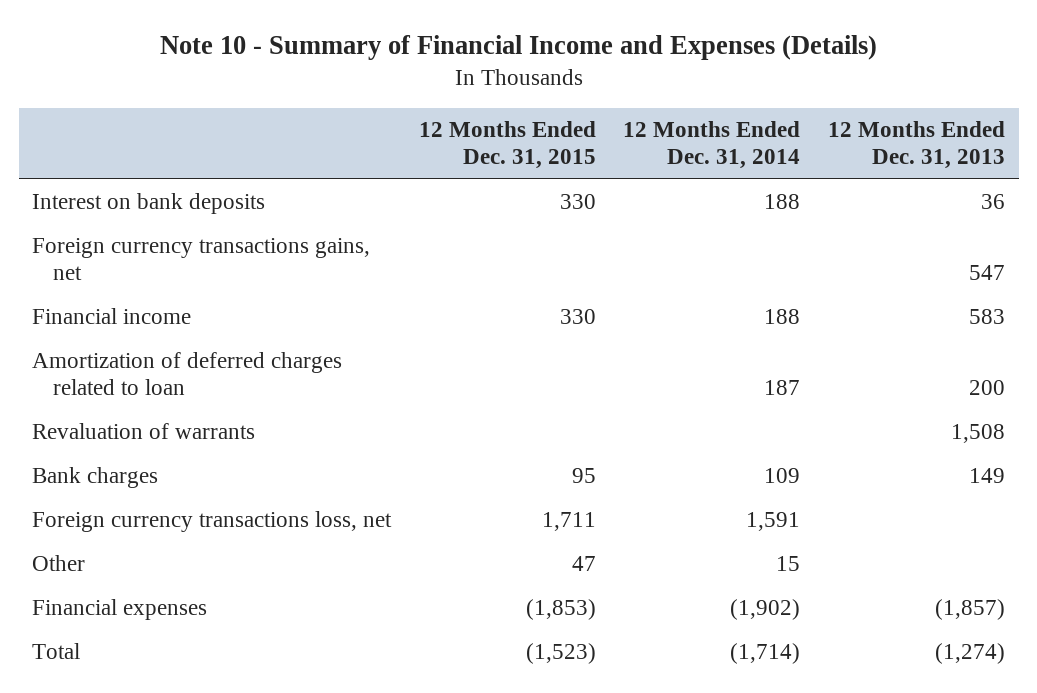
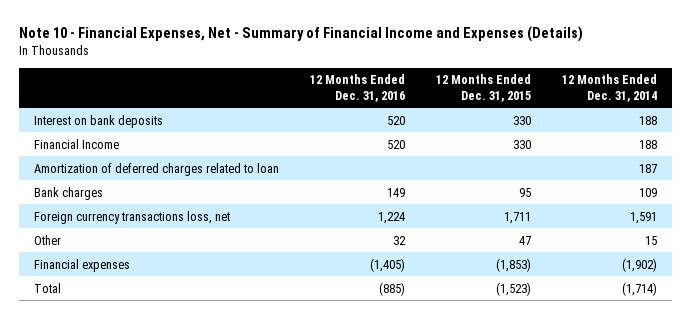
- Note 10 - Summary of Financial Income and Expenses (Details)
+ Note 10 - Financial Expenses, Net - Summary of Financial Income and Expenses (Details)
- | 12 Months Ended Dec. 31, 2015 | 12 Months Ended Dec. 31, 2014 | 12 Months Ended Dec. 31, 2013
+ | 12 Months Ended Dec. 31, 2016 | 12 Months Ended Dec. 31, 2015 | 12 Months Ended Dec. 31, 2014
- Foreign currency transactions gains, net | | | 547
- Financial income | 330 | 188 | 583
+ Financial Income | 520 | 330 | 188
- Revaluation of warrants | | | 1,508

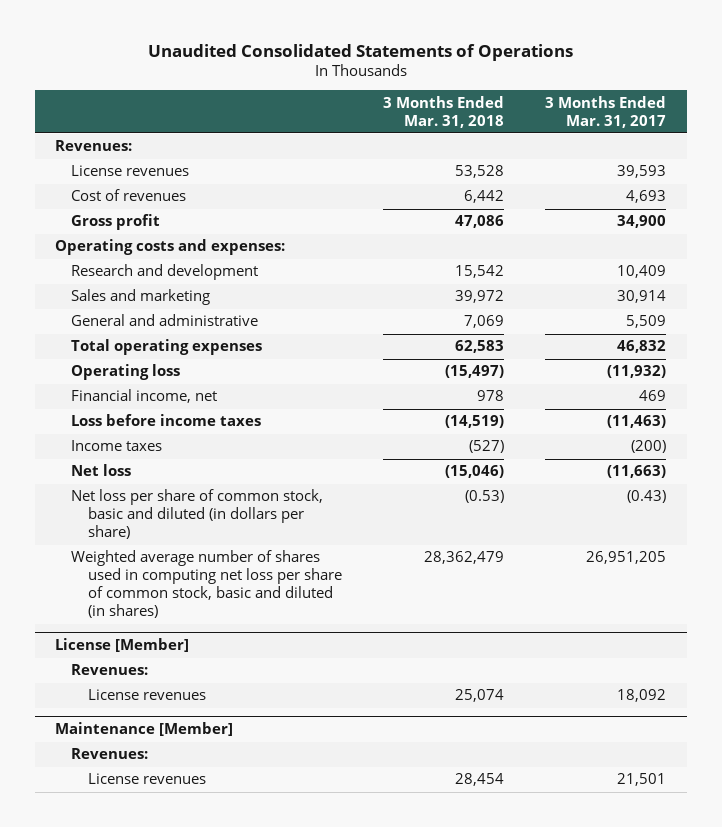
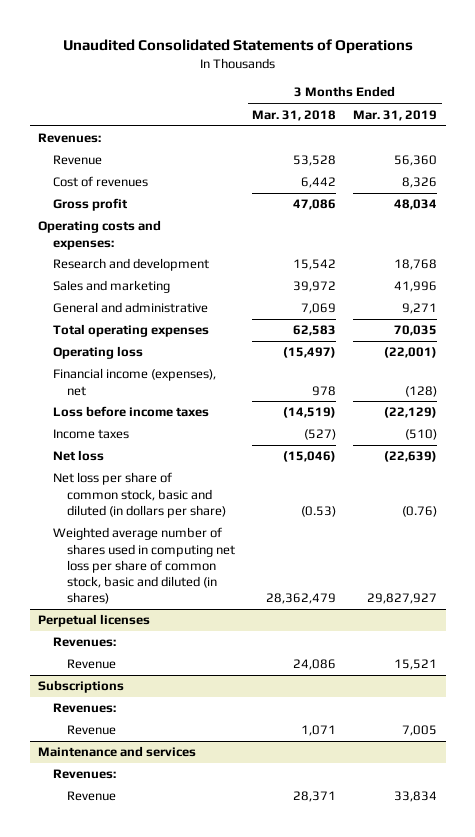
- | 3 Months Ended Mar. 31, 2018 | 3 Months Ended Mar. 31, 2017
+ | 3 Months Ended Mar. 31, 2018 | 3 Months Ended Mar. 31, 2019
- License revenues | 53,528 | 39,593
+ Revenue | 53,528 | 56,360
- Financial income, net | 978 | 469
+ Financial income (expenses), net | 978 | (128)
- License [Member]
+ Perpetual licenses
- License revenues | 25,074 | 18,092
- Maintenance [Member]
+ Revenue | 24,086 | 15,521
+ Subscriptions
- License revenues | 28,454 | 21,501
+ Revenue | 1,071 | 7,005
+ Maintenance and services
+ Revenues:
+ Revenue | 28,371 | 33,834

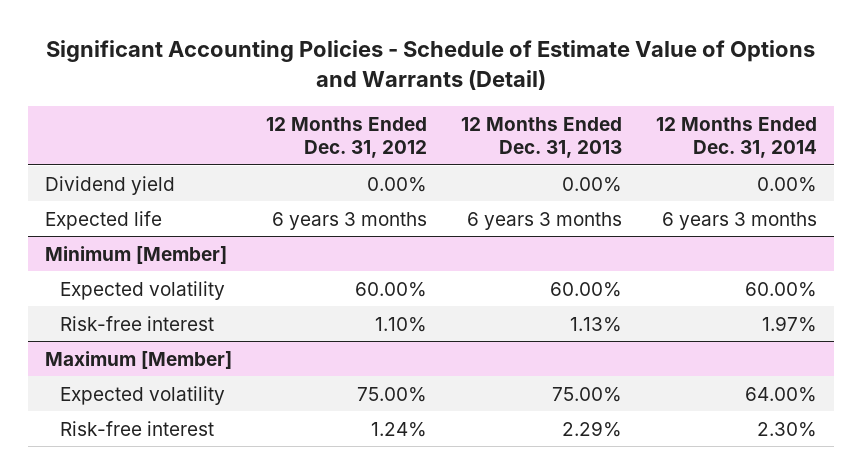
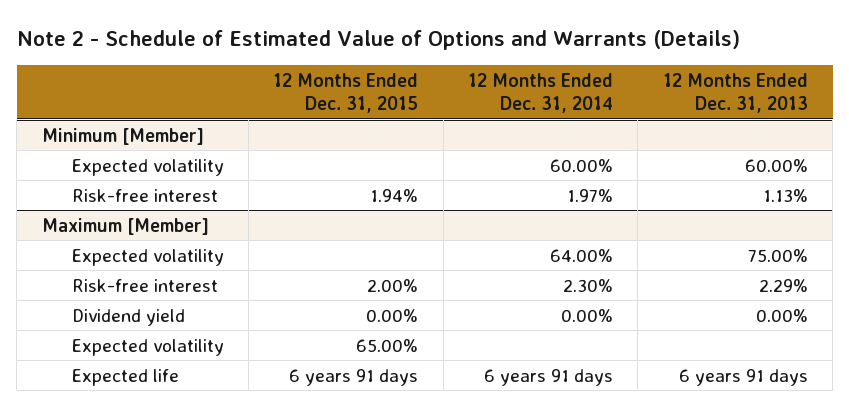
- Significant Accounting Policies - Schedule of Estimate Value of Options and Warrants (Detail)
+ Note 2 - Schedule of Estimated Value of Options and Warrants (Details)
- | 12 Months Ended Dec. 31, 2012 | 12 Months Ended Dec. 31, 2013 | 12 Months Ended Dec. 31, 2014
+ | 12 Months Ended Dec. 31, 2015 | 12 Months Ended Dec. 31, 2014 | 12 Months Ended Dec. 31, 2013
- Dividend yield | 0.00% | 0.00% | 0.00%
- Expected life | 6 years 3 months | 6 years 3 months | 6 years 3 months
@ Maximum [Member]
+ Dividend yield | 0.00% | 0.00% | 0.00%
+ Expected volatility | 65.00% | |
+ Expected life | 6 years 91 days | 6 years 91 days | 6 years 91 days

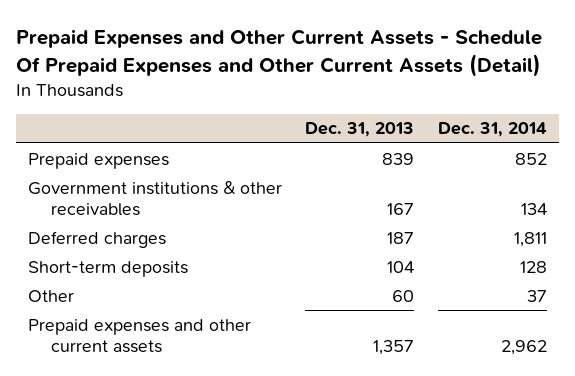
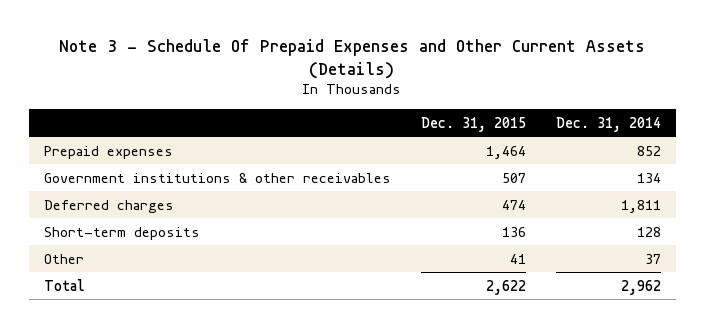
- Prepaid Expenses and Other Current Assets - Schedule Of Prepaid Expenses and Other Current Assets (Detail)
+ Note 3 - Schedule Of Prepaid Expenses and Other Current Assets (Details)
- | Dec. 31, 2013 | Dec. 31, 2014
+ | Dec. 31, 2015 | Dec. 31, 2014
- Prepaid expenses and other current assets | 1,357 | 2,962
+ Total | 2,622 | 2,962

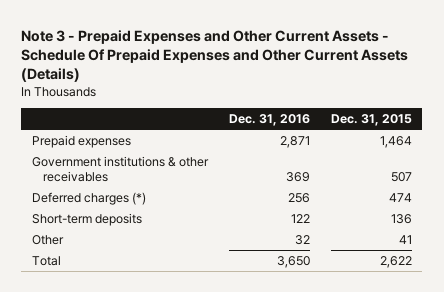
- Note 3 - Schedule Of Prepaid Expenses and Other Current Assets (Details)
+ Note 3 - Prepaid Expenses and Other Current Assets - Schedule Of Prepaid Expenses and Other Current Assets (Details)
- | Dec. 31, 2015 | Dec. 31, 2014
+ | Dec. 31, 2016 | Dec. 31, 2015
- Deferred charges | 474 | 1,811
+ Deferred charges (*) | 256 | 474

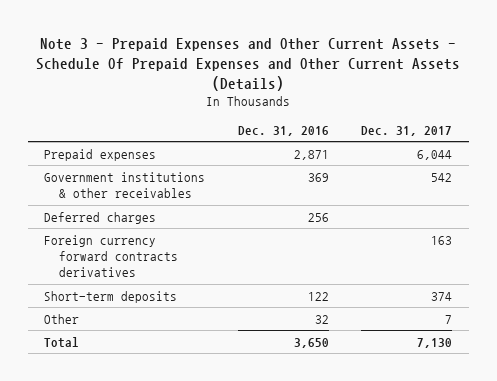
- | Dec. 31, 2016 | Dec. 31, 2015
+ | Dec. 31, 2016 | Dec. 31, 2017
- Deferred charges (*) | 256 | 474
+ Deferred charges | 256 |
+ Foreign currency forward contracts derivatives | | 163

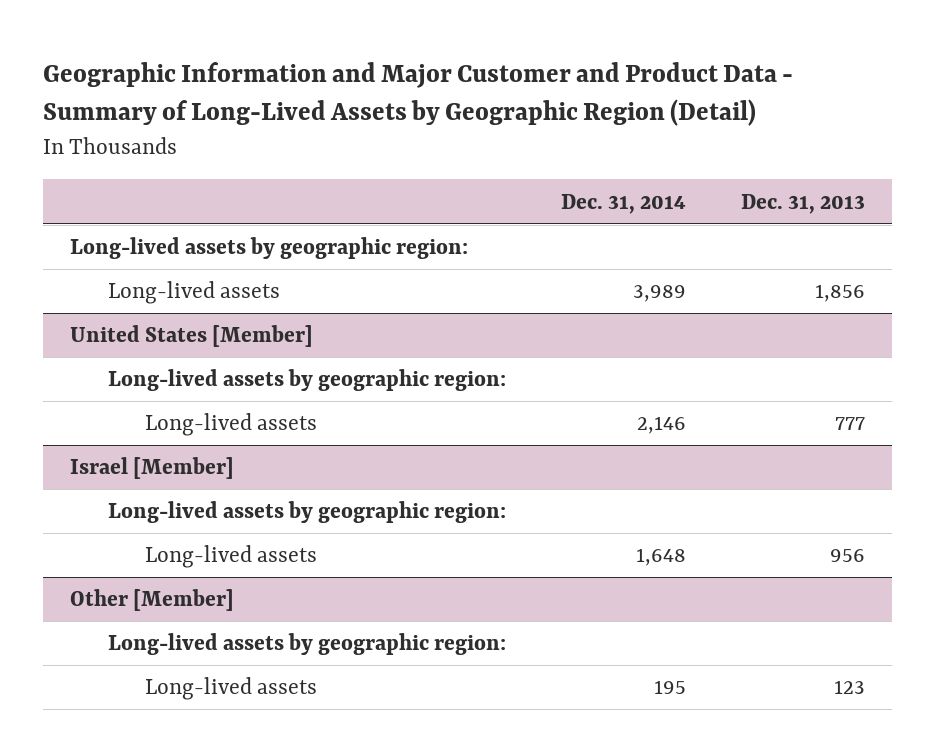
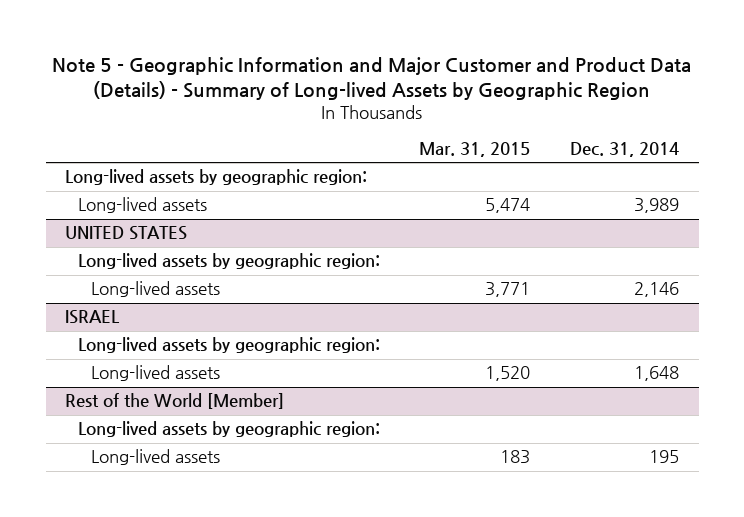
- Geographic Information and Major Customer and Product Data - Summary of Long-Lived Assets by Geographic Region (Detail)
+ Note 5 - Geographic Information and Major Customer and Product Data (Details) - Summary of Long-lived Assets by Geographic Region
- | Dec. 31, 2014 | Dec. 31, 2013
+ | Mar. 31, 2015 | Dec. 31, 2014
- United States [Member]
+ UNITED STATES
- Israel [Member]
+ ISRAEL
- Other [Member]
+ Rest of the World [Member]

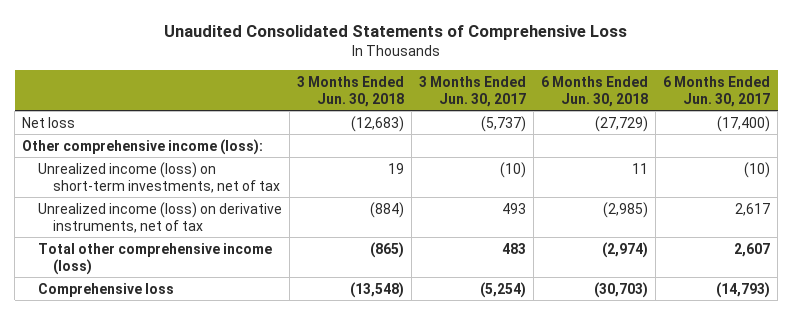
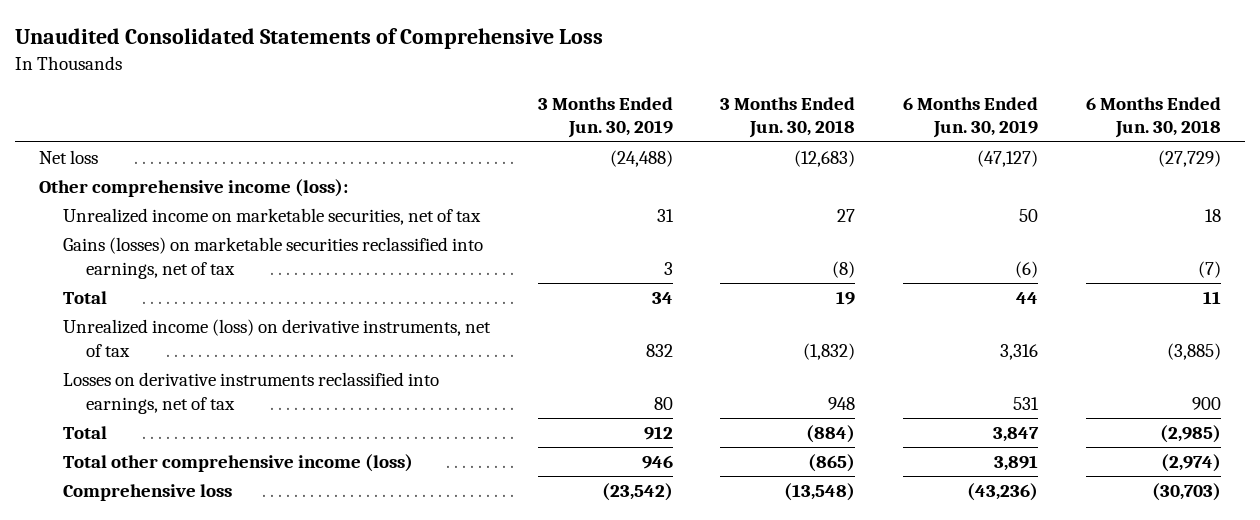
- | 3 Months Ended Jun. 30, 2018 | 3 Months Ended Jun. 30, 2017 | 6 Months Ended Jun. 30, 2018 | 6 Months Ended Jun. 30, 2017
+ | 3 Months Ended Jun. 30, 2019 | 3 Months Ended Jun. 30, 2018 | 6 Months Ended Jun. 30, 2019 | 6 Months Ended Jun. 30, 2018
- Unrealized income (loss) on short-term investments, net of tax | 19 | (10) | 11 | (10)
- Unrealized income (loss) on derivative instruments, net of tax | (884) | 493 | (2,985) | 2,617
+ Unrealized income on marketable securities, net of tax | 31 | 27 | 50 | 18
+ Gains (losses) on marketable securities reclassified into earnings, net of tax | 3 | (8) | (6) | (7)
+ Total | 34 | 19 | 44 | 11
+ Unrealized income (loss) on derivative instruments, net of tax | 832 | (1,832) | 3,316 | (3,885)
+ Losses on derivative instruments reclassified into earnings, net of tax | 80 | 948 | 531 | 900
+ Total | 912 | (884) | 3,847 | (2,985)

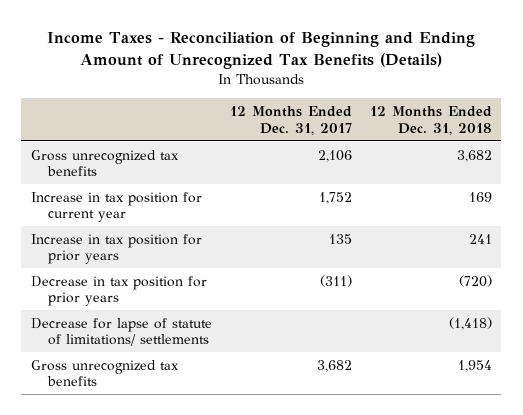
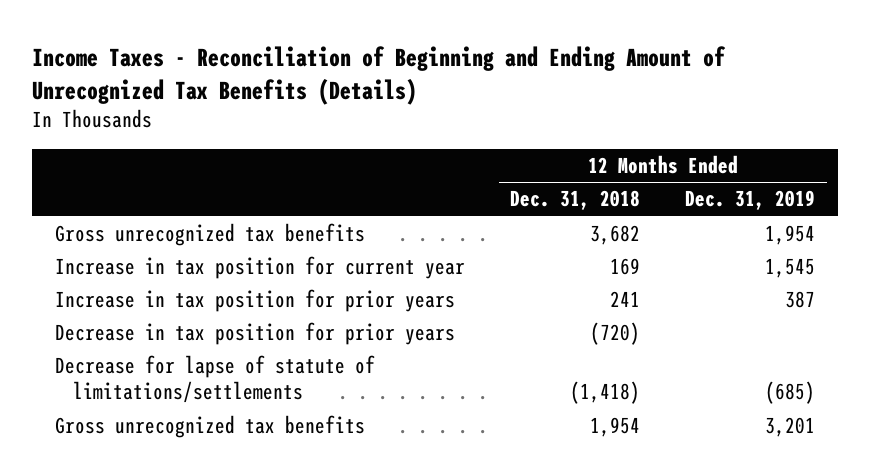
- | 12 Months Ended Dec. 31, 2017 | 12 Months Ended Dec. 31, 2018
+ | 12 Months Ended Dec. 31, 2018 | 12 Months Ended Dec. 31, 2019
- Decrease for lapse of statute of limitations/ settlements | | (1,418)
+ Decrease for lapse of statute of limitations/settlements | (1,418) | (685)

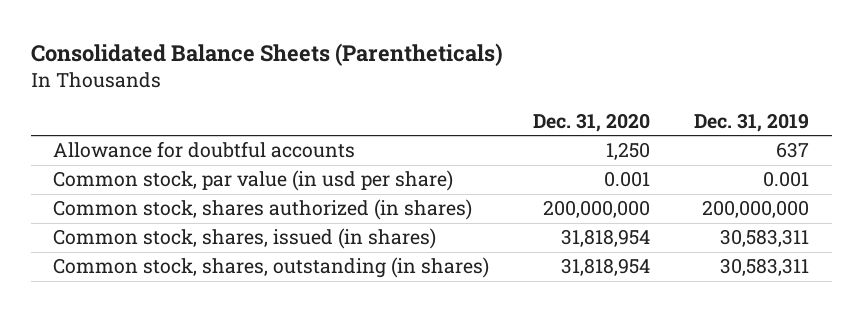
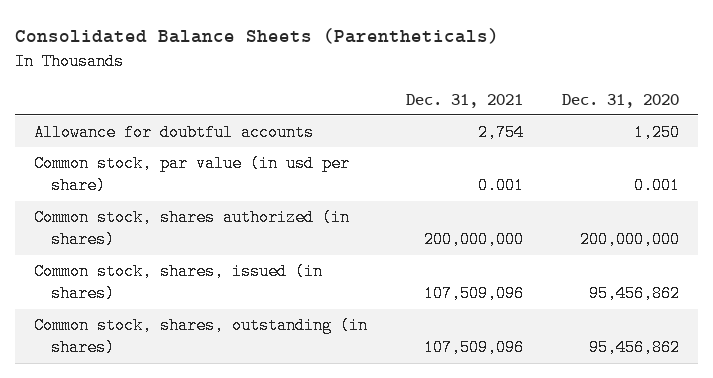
- | Dec. 31, 2020 | Dec. 31, 2019
+ | Dec. 31, 2021 | Dec. 31, 2020
- Common stock, shares, issued (in shares) | 31,818,954 | 30,583,311
- Common stock, shares, outstanding (in shares) | 31,818,954 | 30,583,311
+ Common stock, shares, issued (in shares) | 107,509,096 | 95,456,862
+ Common stock, shares, outstanding (in shares) | 107,509,096 | 95,456,862

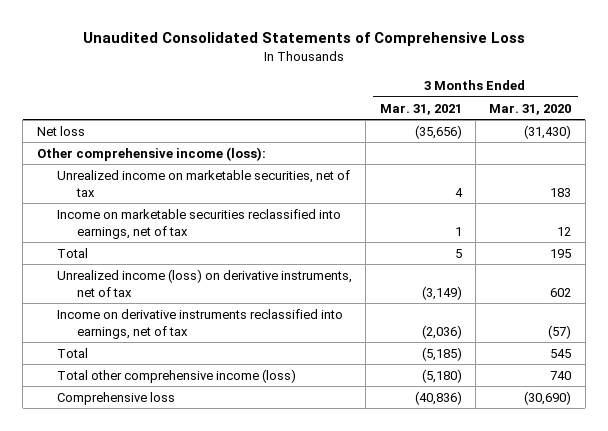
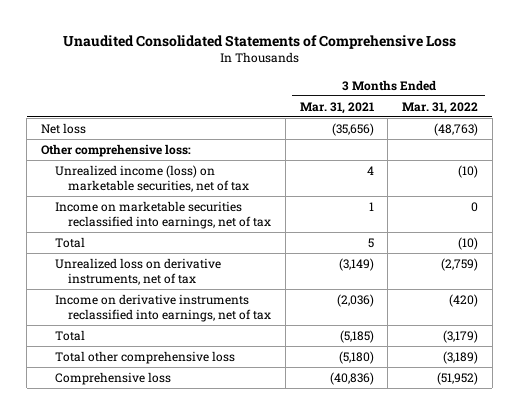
- | 3 Months Ended Mar. 31, 2021 | 3 Months Ended Mar. 31, 2020
+ | 3 Months Ended Mar. 31, 2021 | 3 Months Ended Mar. 31, 2022
- Other comprehensive income (loss):
- Unrealized income on marketable securities, net of tax | 4 | 183
+ Other comprehensive loss:
+ Unrealized income (loss) on marketable securities, net of tax | 4 | (10)
- Unrealized income (loss) on derivative instruments, net of tax | (3,149) | 602
+ Unrealized loss on derivative instruments, net of tax | (3,149) | (2,759)
- Total other comprehensive income (loss) | (5,180) | 740
+ Total other comprehensive loss | (5,180) | (3,189)

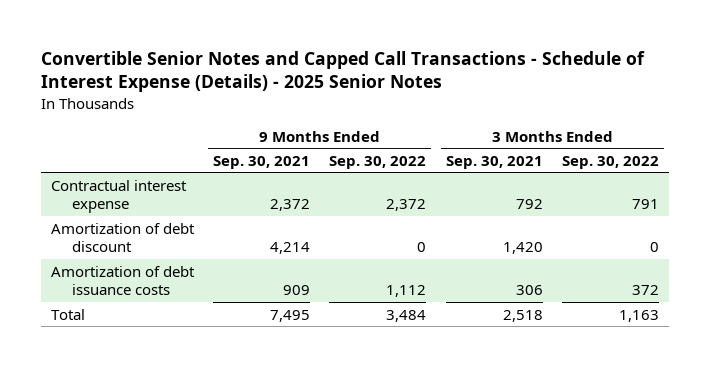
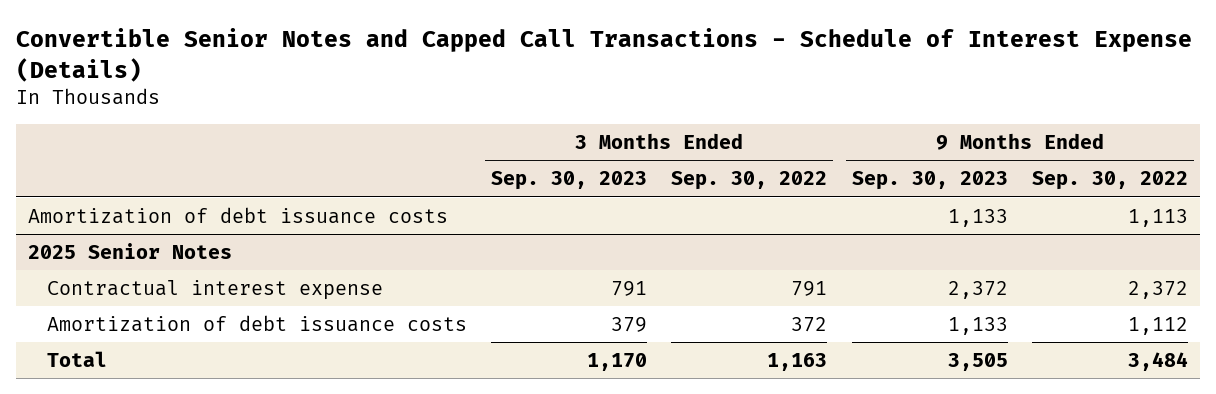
- Convertible Senior Notes and Capped Call Transactions - Schedule of Interest Expense (Details) - 2025 Senior Notes
+ Convertible Senior Notes and Capped Call Transactions - Schedule of Interest Expense (Details)
- | 9 Months Ended Sep. 30, 2021 | 9 Months Ended Sep. 30, 2022 | 3 Months Ended Sep. 30, 2021 | 3 Months Ended Sep. 30, 2022
+ | 3 Months Ended Sep. 30, 2023 | 3 Months Ended Sep. 30, 2022 | 9 Months Ended Sep. 30, 2023 | 9 Months Ended Sep. 30, 2022
+ Amortization of debt issuance costs | | | 1,133 | 1,113
+ 2025 Senior Notes
- Amortization of debt discount | 4,214 | 0 | 1,420 | 0

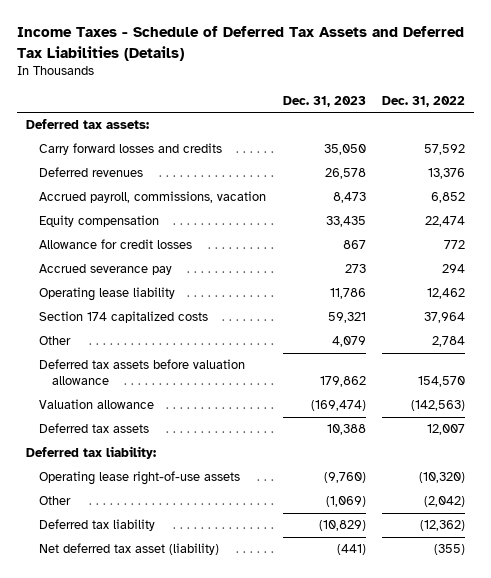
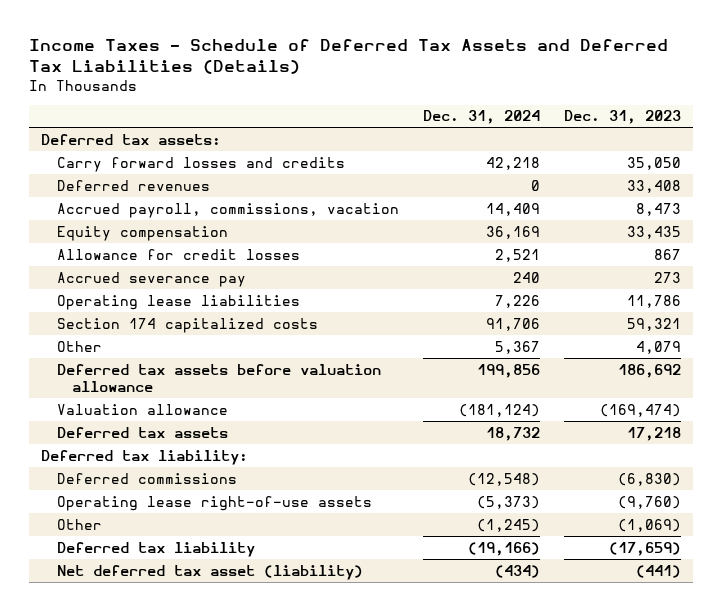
- | Dec. 31, 2023 | Dec. 31, 2022
+ | Dec. 31, 2024 | Dec. 31, 2023
- Deferred revenues | 26,578 | 13,376
+ Deferred revenues | 0 | 33,408
- Operating lease liability | 11,786 | 12,462
+ Operating lease liabilities | 7,226 | 11,786
- Deferred tax assets before valuation allowance | 179,862 | 154,570
+ Deferred tax assets before valuation allowance | 199,856 | 186,692
- Deferred tax assets | 10,388 | 12,007
+ Deferred tax assets | 18,732 | 17,218
+ Deferred commissions | (12,548) | (6,830)
- Deferred tax liability | (10,829) | (12,362)
+ Deferred tax liability | (19,166) | (17,659)

